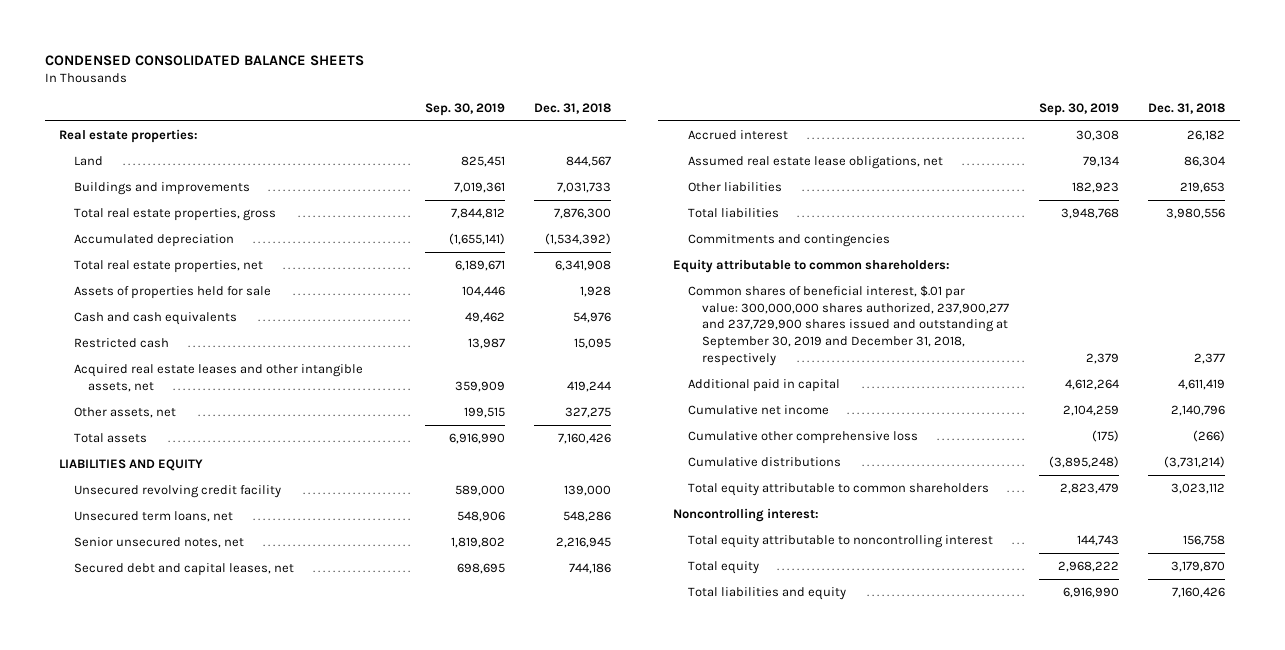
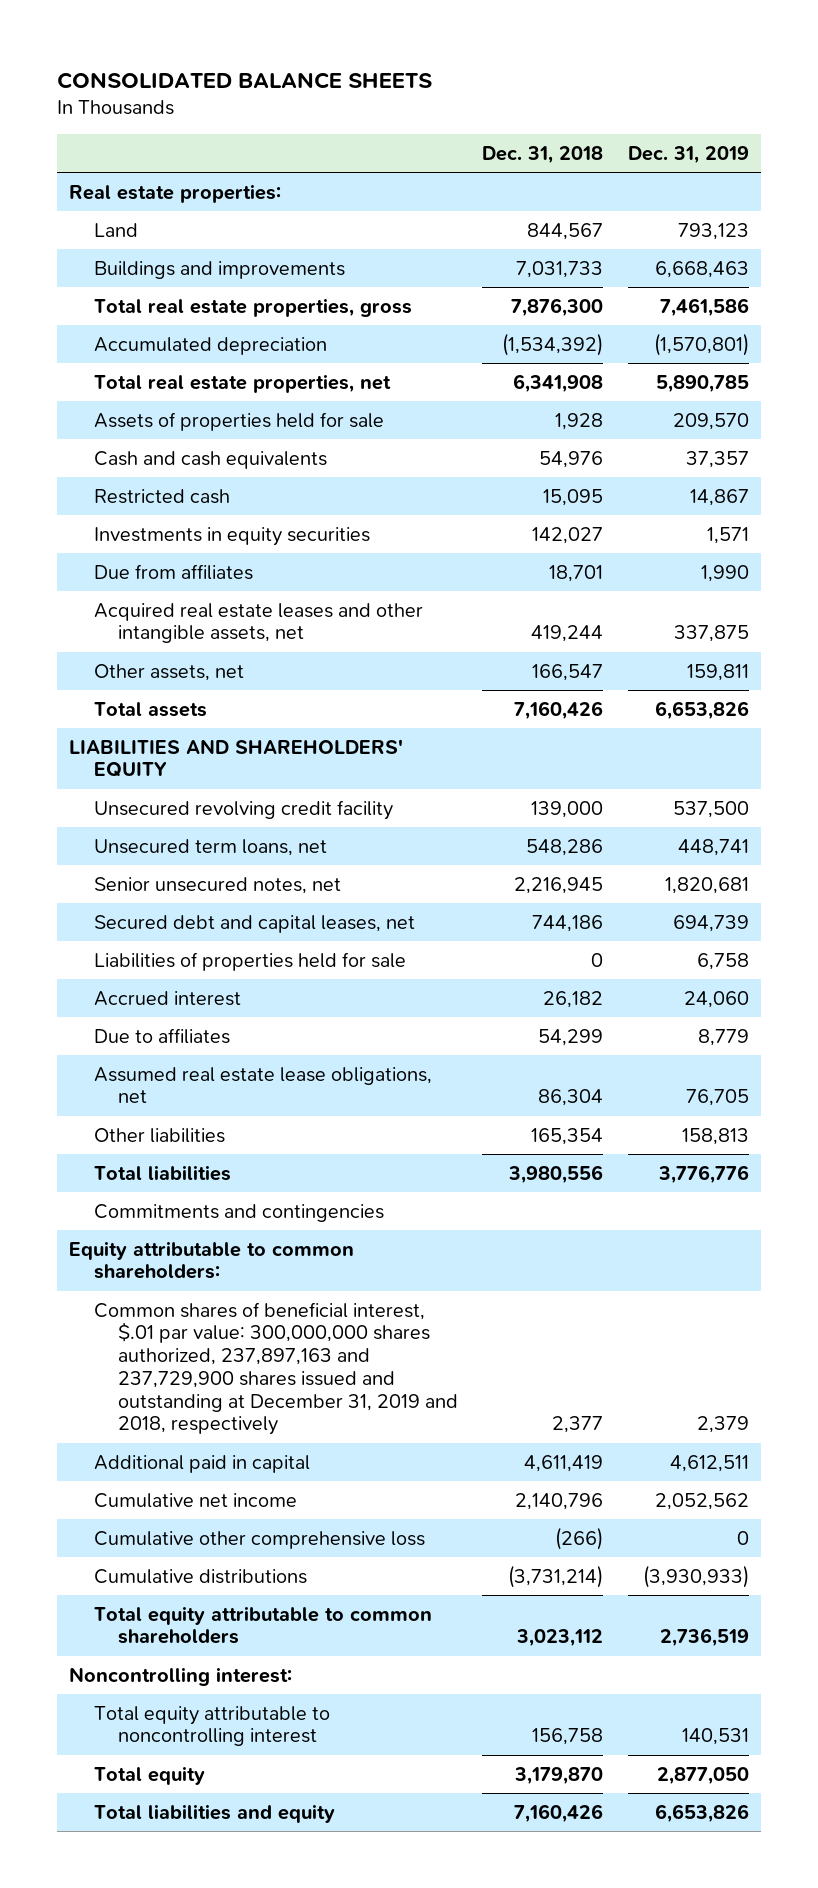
- CONDENSED CONSOLIDATED BALANCE SHEETS
+ CONSOLIDATED BALANCE SHEETS
- | Sep. 30, 2019 | Dec. 31, 2018
+ | Dec. 31, 2018 | Dec. 31, 2019
+ Investments in equity securities | 142,027 | 1,571
+ Due from affiliates | 18,701 | 1,990
- Other assets, net | 199,515 | 327,275
+ Other assets, net | 166,547 | 159,811
- LIABILITIES AND EQUITY
+ LIABILITIES AND SHAREHOLDERS' EQUITY
+ Liabilities of properties held for sale | 0 | 6,758
+ Due to affiliates | 54,299 | 8,779
- Other liabilities | 182,923 | 219,653
+ Other liabilities | 165,354 | 158,813
- Common shares of beneficial interest, $.01 par value: 300,000,000 shares authorized, 237,900,277 and 237,729,900 shares issued and outstanding at September 30, 2019 and December 31, 2018, respectively | 2,379 | 2,377
+ Common shares of beneficial interest, $.01 par value: 300,000,000 shares authorized, 237,897,163 and 237,729,900 shares issued and outstanding at December 31, 2019 and 2018, respectively | 2,377 | 2,379

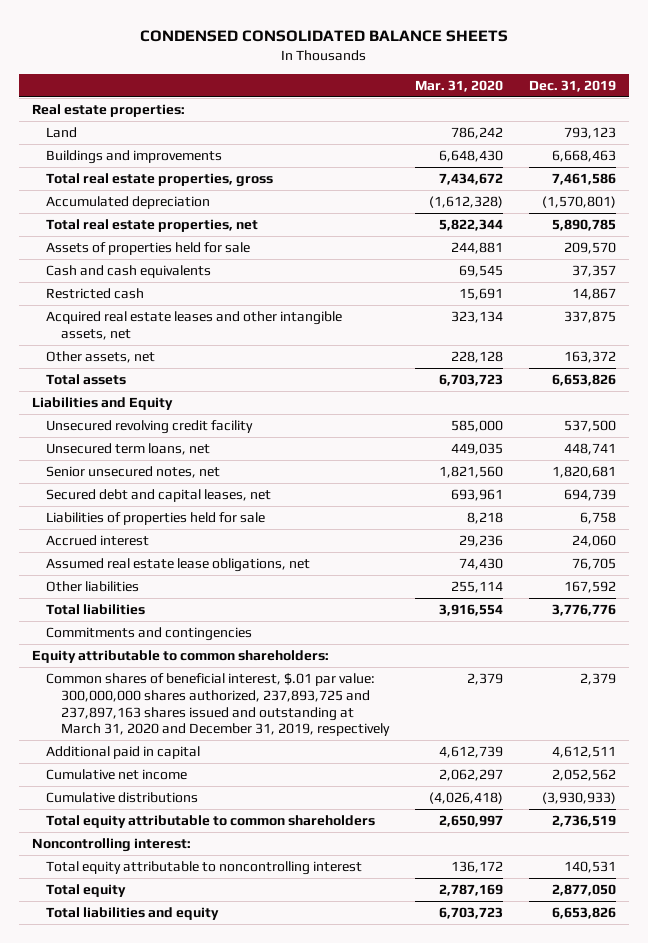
- CONSOLIDATED BALANCE SHEETS
+ CONDENSED CONSOLIDATED BALANCE SHEETS
- | Dec. 31, 2018 | Dec. 31, 2019
+ | Mar. 31, 2020 | Dec. 31, 2019
- Investments in equity securities | 142,027 | 1,571
- Due from affiliates | 18,701 | 1,990
- Other assets, net | 166,547 | 159,811
+ Other assets, net | 228,128 | 163,372
- LIABILITIES AND SHAREHOLDERS' EQUITY
+ Liabilities and Equity
- Due to affiliates | 54,299 | 8,779
- Other liabilities | 165,354 | 158,813
+ Other liabilities | 255,114 | 167,592
- Common shares of beneficial interest, $.01 par value: 300,000,000 shares authorized, 237,897,163 and 237,729,900 shares issued and outstanding at December 31, 2019 and 2018, respectively | 2,377 | 2,379
+ Common shares of beneficial interest, $.01 par value: 300,000,000 shares authorized, 237,893,725 and 237,897,163 shares issued and outstanding at March 31, 2020 and December 31, 2019, respectively | 2,379 | 2,379
- Cumulative other comprehensive loss | (266) | 0

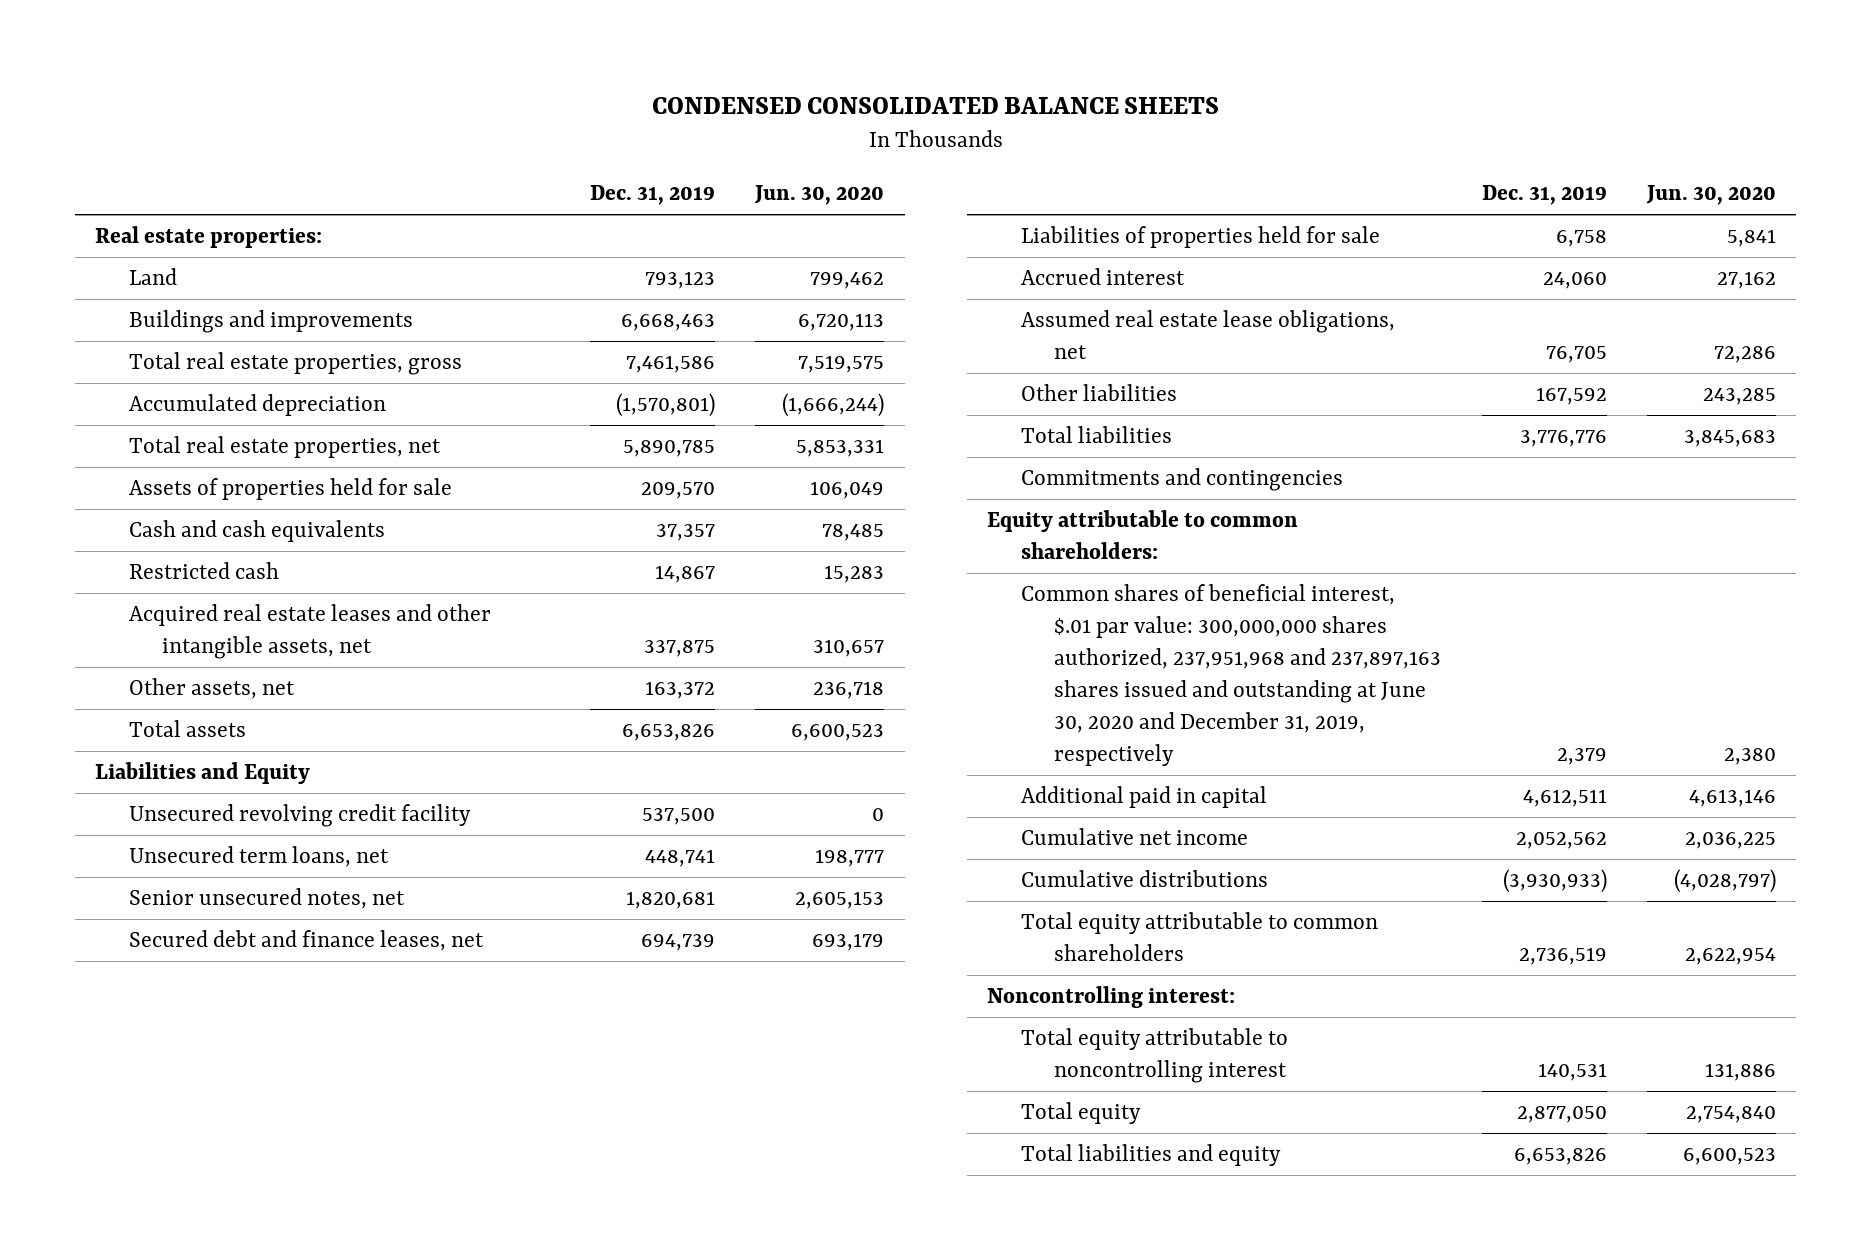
- | Mar. 31, 2020 | Dec. 31, 2019
+ | Dec. 31, 2019 | Jun. 30, 2020
- Secured debt and capital leases, net | 693,961 | 694,739
+ Secured debt and finance leases, net | 694,739 | 693,179
- Common shares of beneficial interest, $.01 par value: 300,000,000 shares authorized, 237,893,725 and 237,897,163 shares issued and outstanding at March 31, 2020 and December 31, 2019, respectively | 2,379 | 2,379
+ Common shares of beneficial interest, $.01 par value: 300,000,000 shares authorized, 237,951,968 and 237,897,163 shares issued and outstanding at June 30, 2020 and December 31, 2019, respectively | 2,379 | 2,380

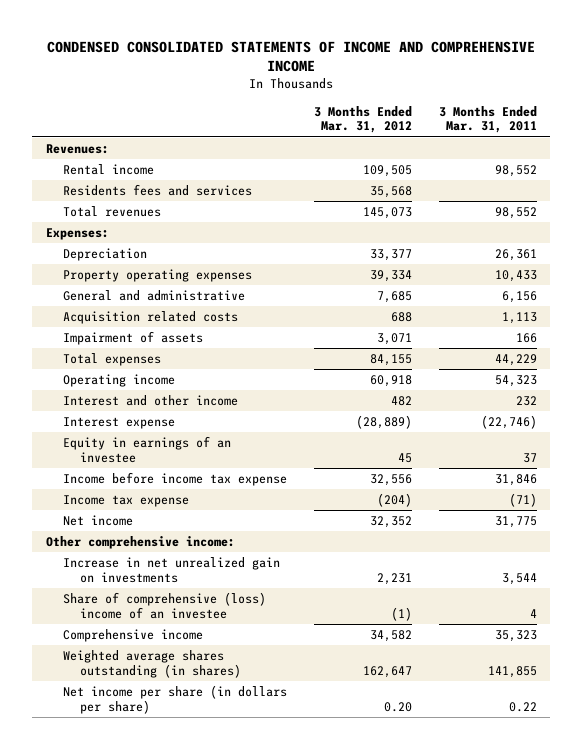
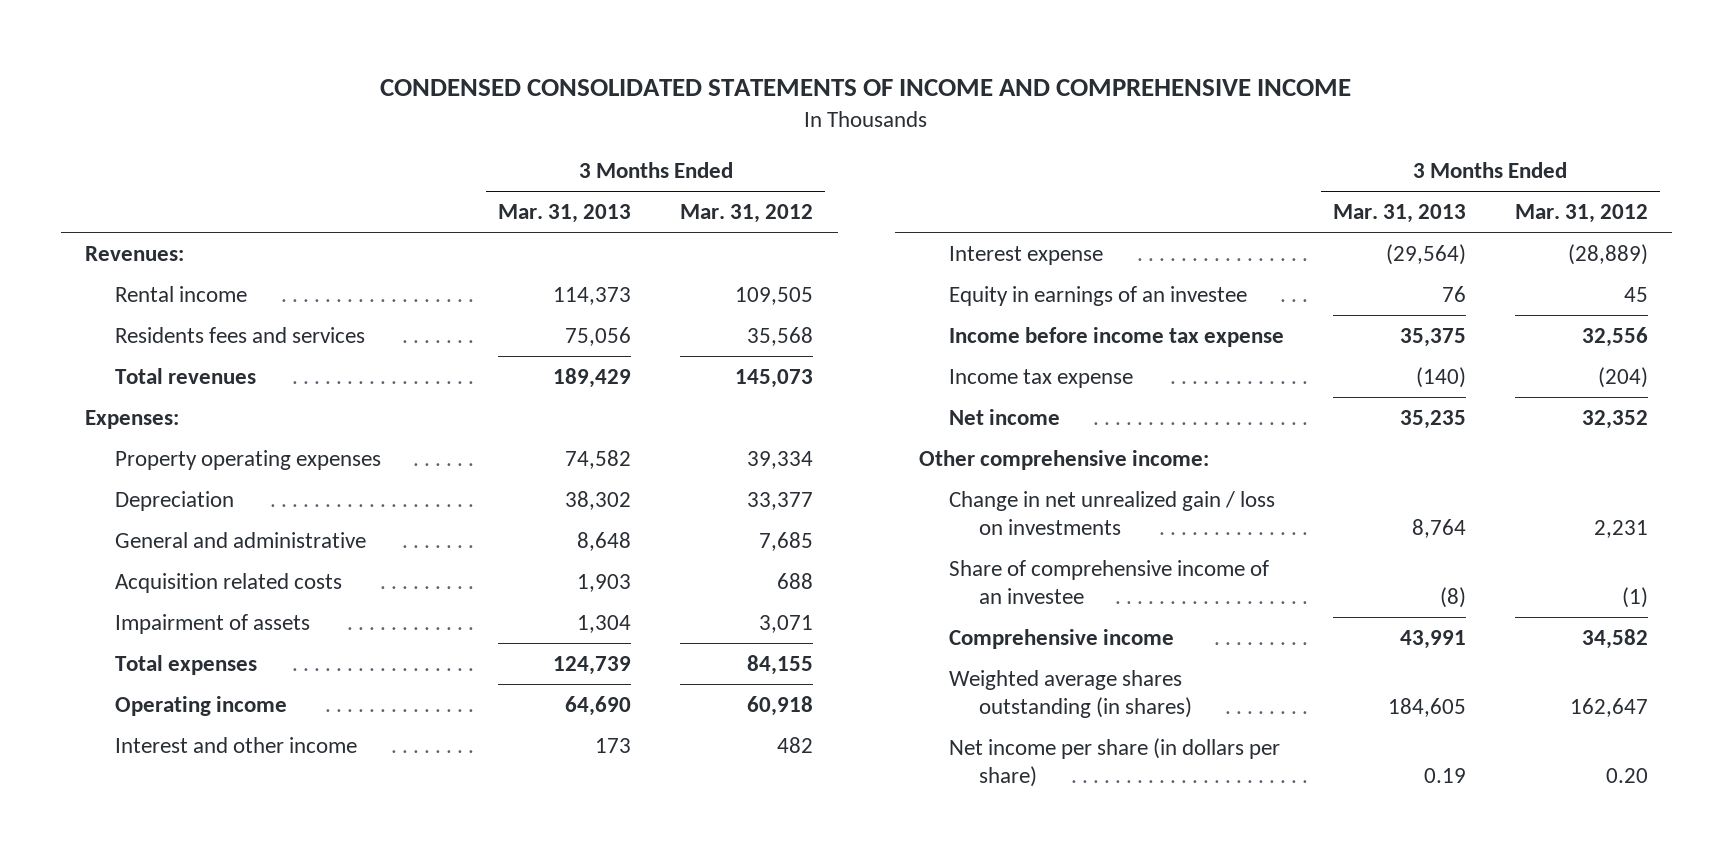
- | 3 Months Ended Mar. 31, 2012 | 3 Months Ended Mar. 31, 2011
+ | 3 Months Ended Mar. 31, 2013 | 3 Months Ended Mar. 31, 2012
moved down: Depreciation | 38,302 | 33,377
- Increase in net unrealized gain on investments | 2,231 | 3,544
- Share of comprehensive (loss) income of an investee | (1) | 4
+ Change in net unrealized gain / loss on investments | 8,764 | 2,231
+ Share of comprehensive income of an investee | (8) | (1)

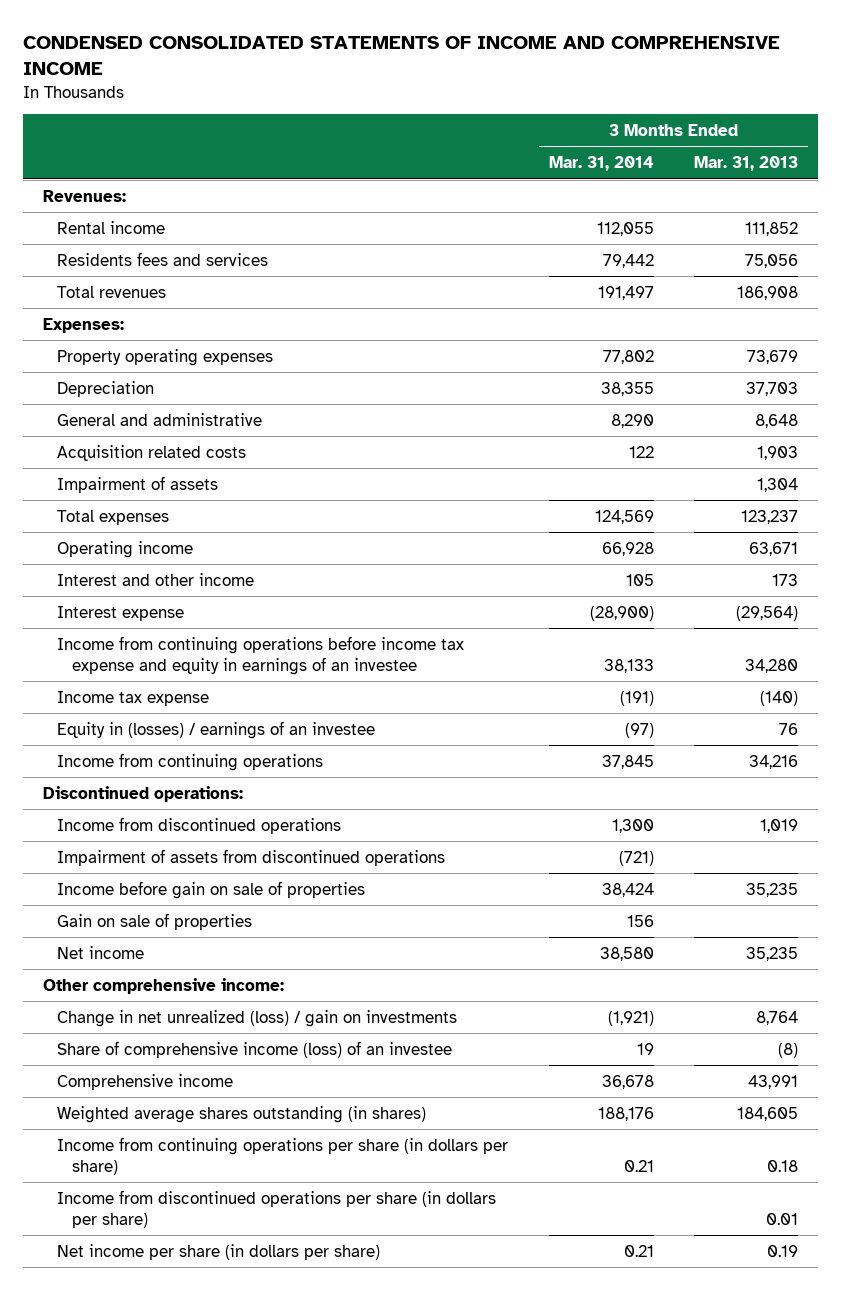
- | 3 Months Ended Mar. 31, 2013 | 3 Months Ended Mar. 31, 2012
+ | 3 Months Ended Mar. 31, 2014 | 3 Months Ended Mar. 31, 2013
- Rental income | 114,373 | 109,505
+ Rental income | 112,055 | 111,852
- Total revenues | 189,429 | 145,073
+ Total revenues | 191,497 | 186,908
- Property operating expenses | 74,582 | 39,334
- Depreciation | 38,302 | 33,377
+ Property operating expenses | 77,802 | 73,679
+ Depreciation | 38,355 | 37,703
- Total expenses | 124,739 | 84,155
- Operating income | 64,690 | 60,918
+ Total expenses | 124,569 | 123,237
+ Operating income | 66,928 | 63,671
- Equity in earnings of an investee | 76 | 45
- Income before income tax expense | 35,375 | 32,556
+ Income from continuing operations before income tax expense and equity in earnings of an investee | 38,133 | 34,280
+ Equity in (losses) / earnings of an investee | (97) | 76
+ Income from continuing operations | 37,845 | 34,216
+ Discontinued operations:
+ Income from discontinued operations | 1,300 | 1,019
+ Impairment of assets from discontinued operations | (721) |
+ Income before gain on sale of properties | 38,424 | 35,235
+ Gain on sale of properties | 156 |
- Change in net unrealized gain / loss on investments | 8,764 | 2,231
- Share of comprehensive income of an investee | (8) | (1)
+ Change in net unrealized (loss) / gain on investments | (1,921) | 8,764
+ Share of comprehensive income (loss) of an investee | 19 | (8)
+ Income from continuing operations per share (in dollars per share) | 0.21 | 0.18
+ Income from discontinued operations per share (in dollars per share) | | 0.01

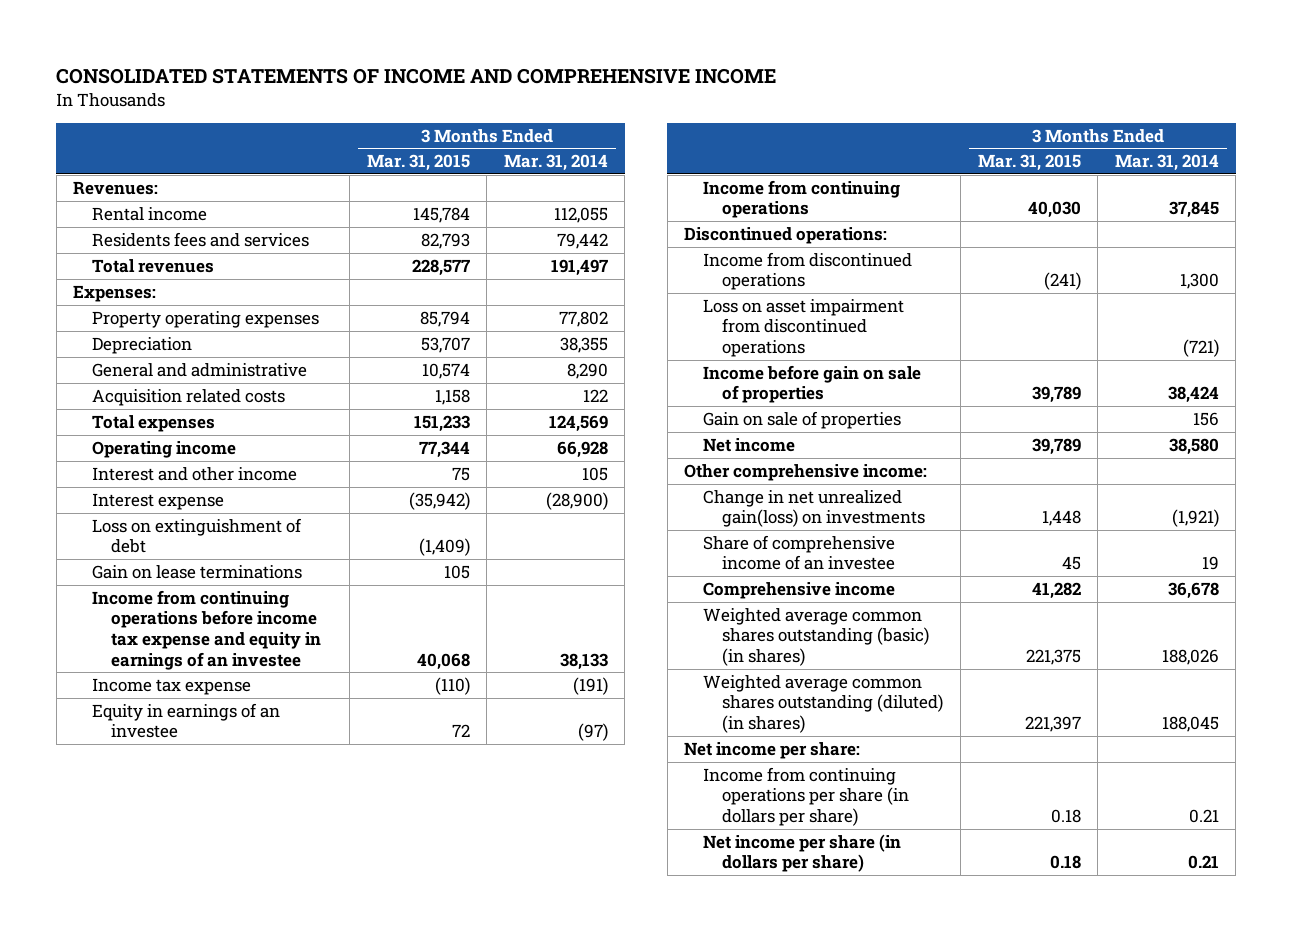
- CONDENSED CONSOLIDATED STATEMENTS OF INCOME AND COMPREHENSIVE INCOME
+ CONSOLIDATED STATEMENTS OF INCOME AND COMPREHENSIVE INCOME
- | 3 Months Ended Mar. 31, 2014 | 3 Months Ended Mar. 31, 2013
+ | 3 Months Ended Mar. 31, 2015 | 3 Months Ended Mar. 31, 2014
- Impairment of assets | | 1,304
+ Loss on extinguishment of debt | (1,409) |
+ Gain on lease terminations | 105 |
- Equity in (losses) / earnings of an investee | (97) | 76
+ Equity in earnings of an investee | 72 | (97)
- Impairment of assets from discontinued operations | (721) |
+ Loss on asset impairment from discontinued operations | | (721)
- Change in net unrealized (loss) / gain on investments | (1,921) | 8,764
- Share of comprehensive income (loss) of an investee | 19 | (8)
+ Change in net unrealized gain(loss) on investments | 1,448 | (1,921)
+ Share of comprehensive income of an investee | 45 | 19
- Weighted average shares outstanding (in shares) | 188,176 | 184,605
+ Weighted average common shares outstanding (basic) (in shares) | 221,375 | 188,026
+ Weighted average common shares outstanding (diluted) (in shares) | 221,397 | 188,045
+ Net income per share:
- Income from discontinued operations per share (in dollars per share) | | 0.01

